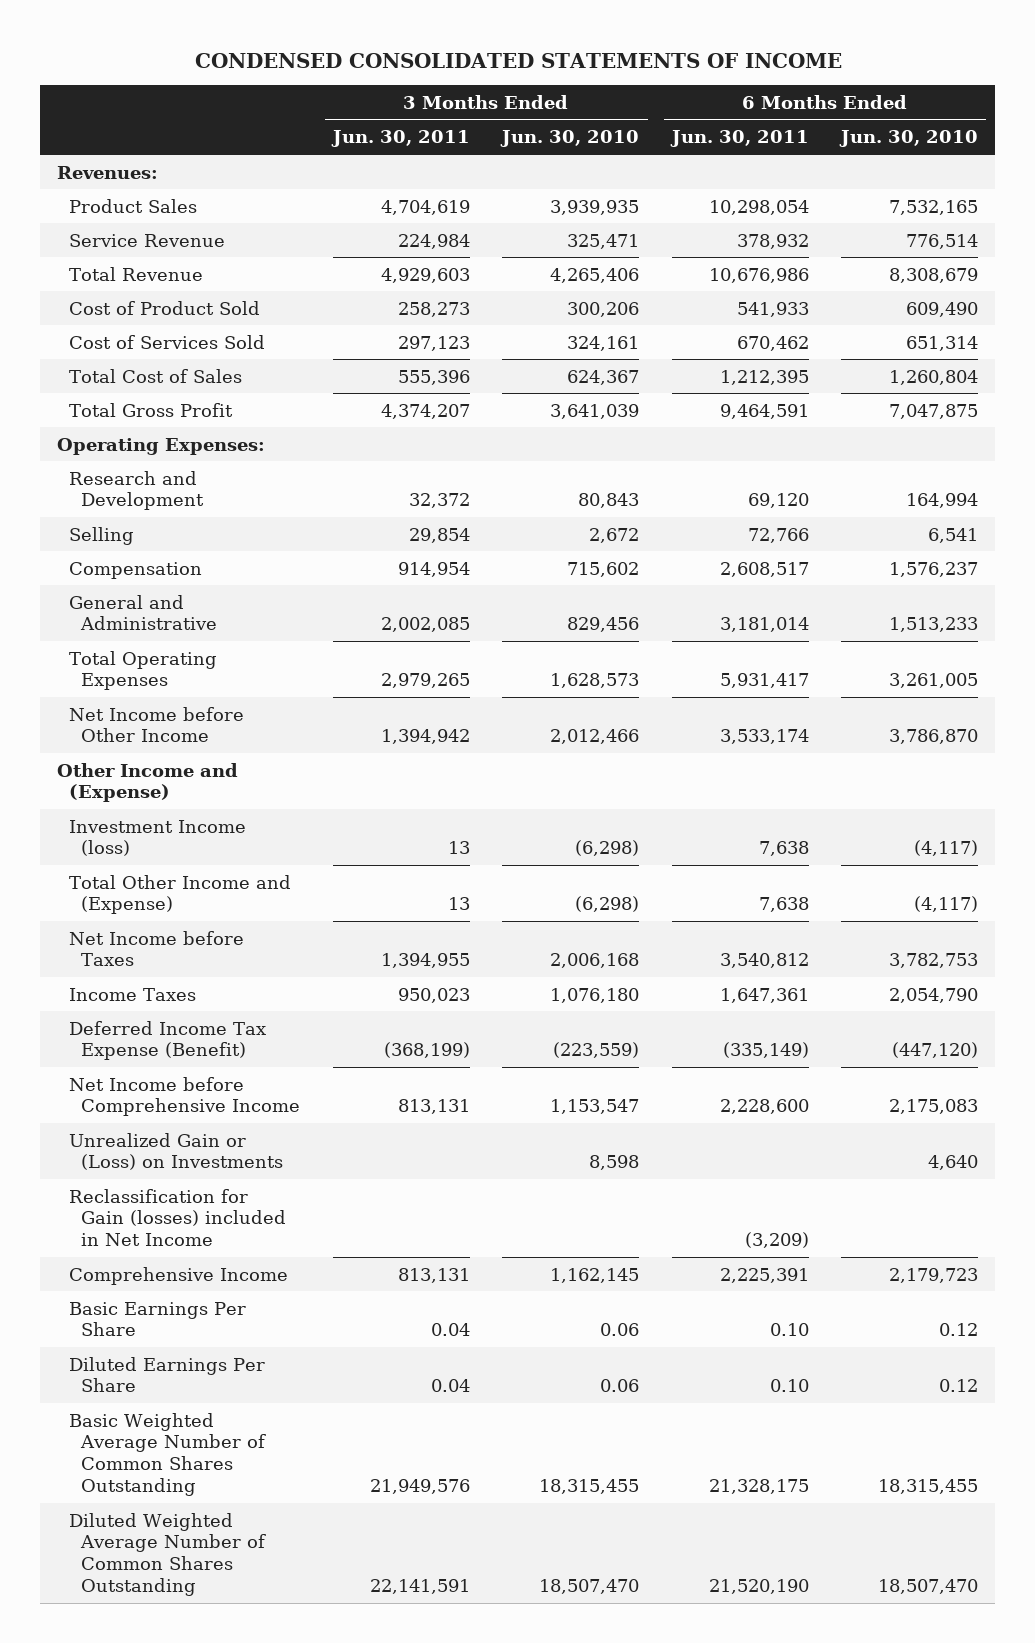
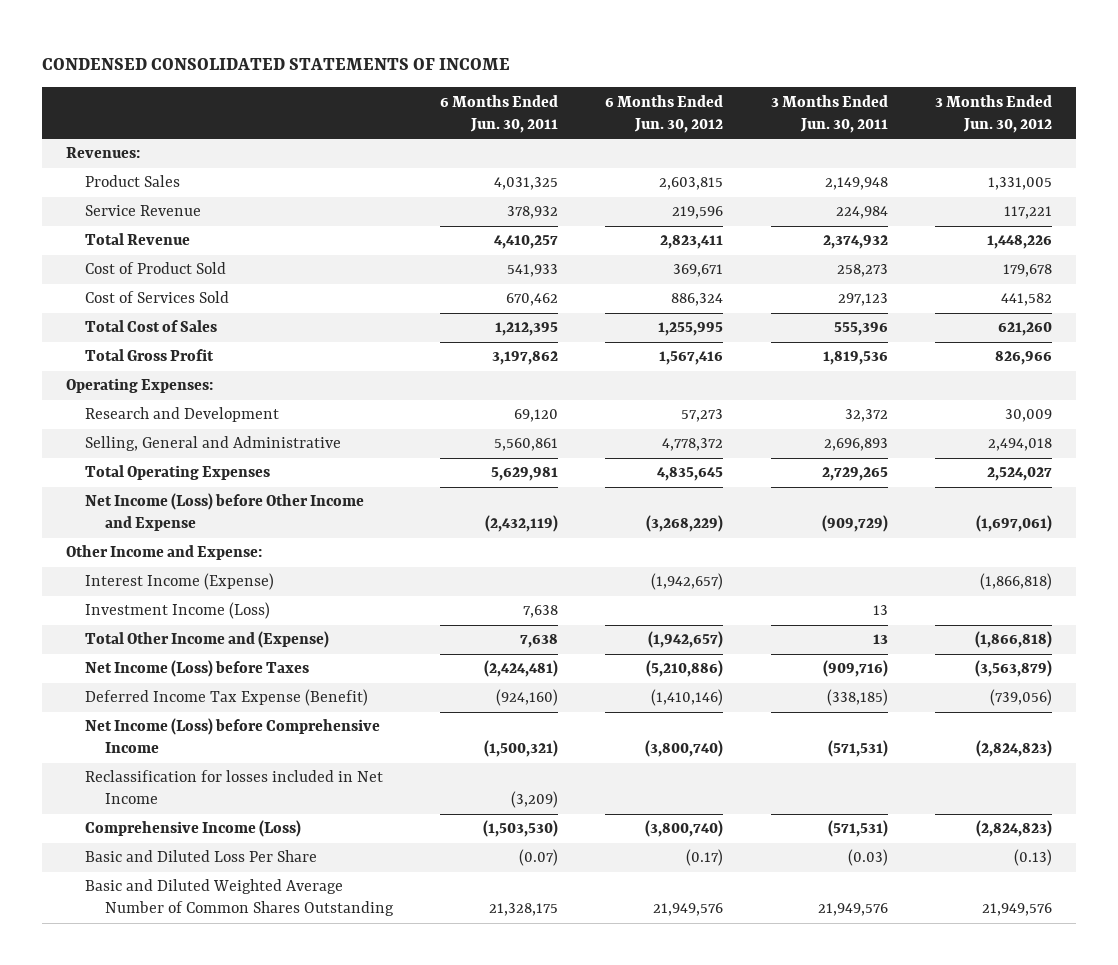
- | 3 Months Ended Jun. 30, 2011 | 3 Months Ended Jun. 30, 2010 | 6 Months Ended Jun. 30, 2011 | 6 Months Ended Jun. 30, 2010
+ | 6 Months Ended Jun. 30, 2011 | 6 Months Ended Jun. 30, 2012 | 3 Months Ended Jun. 30, 2011 | 3 Months Ended Jun. 30, 2012
- Product Sales | 4,704,619 | 3,939,935 | 10,298,054 | 7,532,165
+ Product Sales | 4,031,325 | 2,603,815 | 2,149,948 | 1,331,005
- Total Revenue | 4,929,603 | 4,265,406 | 10,676,986 | 8,308,679
+ Total Revenue | 4,410,257 | 2,823,411 | 2,374,932 | 1,448,226
- Total Gross Profit | 4,374,207 | 3,641,039 | 9,464,591 | 7,047,875
+ Total Gross Profit | 3,197,862 | 1,567,416 | 1,819,536 | 826,966
- Selling | 29,854 | 2,672 | 72,766 | 6,541
- Compensation | 914,954 | 715,602 | 2,608,517 | 1,576,237
- General and Administrative | 2,002,085 | 829,456 | 3,181,014 | 1,513,233
- Total Operating Expenses | 2,979,265 | 1,628,573 | 5,931,417 | 3,261,005
- Net Income before Other Income | 1,394,942 | 2,012,466 | 3,533,174 | 3,786,870
- Other Income and (Expense)
- Investment Income (loss) | 13 | (6,298) | 7,638 | (4,117)
+ Selling, General and Administrative | 5,560,861 | 4,778,372 | 2,696,893 | 2,494,018
+ Total Operating Expenses | 5,629,981 | 4,835,645 | 2,729,265 | 2,524,027
+ Net Income (Loss) before Other Income and Expense | (2,432,119) | (3,268,229) | (909,729) | (1,697,061)
+ Other Income and Expense:
+ Interest Income (Expense) | | (1,942,657) | | (1,866,818)
+ Investment Income (Loss) | 7,638 | | 13 |
- Net Income before Taxes | 1,394,955 | 2,006,168 | 3,540,812 | 3,782,753
- Income Taxes | 950,023 | 1,076,180 | 1,647,361 | 2,054,790
- Deferred Income Tax Expense (Benefit) | (368,199) | (223,559) | (335,149) | (447,120)
- Net Income before Comprehensive Income | 813,131 | 1,153,547 | 2,228,600 | 2,175,083
- Unrealized Gain or (Loss) on Investments | | 8,598 | | 4,640
- Reclassification for Gain (losses) included in Net Income | | | (3,209) |
- Comprehensive Income | 813,131 | 1,162,145 | 2,225,391 | 2,179,723
- Basic Earnings Per Share | 0.04 | 0.06 | 0.10 | 0.12
- Diluted Earnings Per Share | 0.04 | 0.06 | 0.10 | 0.12
- Basic Weighted Average Number of Common Shares Outstanding | 21,949,576 | 18,315,455 | 21,328,175 | 18,315,455
- Diluted Weighted Average Number of Common Shares Outstanding | 22,141,591 | 18,507,470 | 21,520,190 | 18,507,470
+ Net Income (Loss) before Taxes | (2,424,481) | (5,210,886) | (909,716) | (3,563,879)
+ Deferred Income Tax Expense (Benefit) | (924,160) | (1,410,146) | (338,185) | (739,056)
+ Net Income (Loss) before Comprehensive Income | (1,500,321) | (3,800,740) | (571,531) | (2,824,823)
+ Reclassification for losses included in Net Income | (3,209) | | |
+ Comprehensive Income (Loss) | (1,503,530) | (3,800,740) | (571,531) | (2,824,823)
+ Basic and Diluted Loss Per Share | (0.07) | (0.17) | (0.03) | (0.13)
+ Basic and Diluted Weighted Average Number of Common Shares Outstanding | 21,328,175 | 21,949,576 | 21,949,576 | 21,949,576

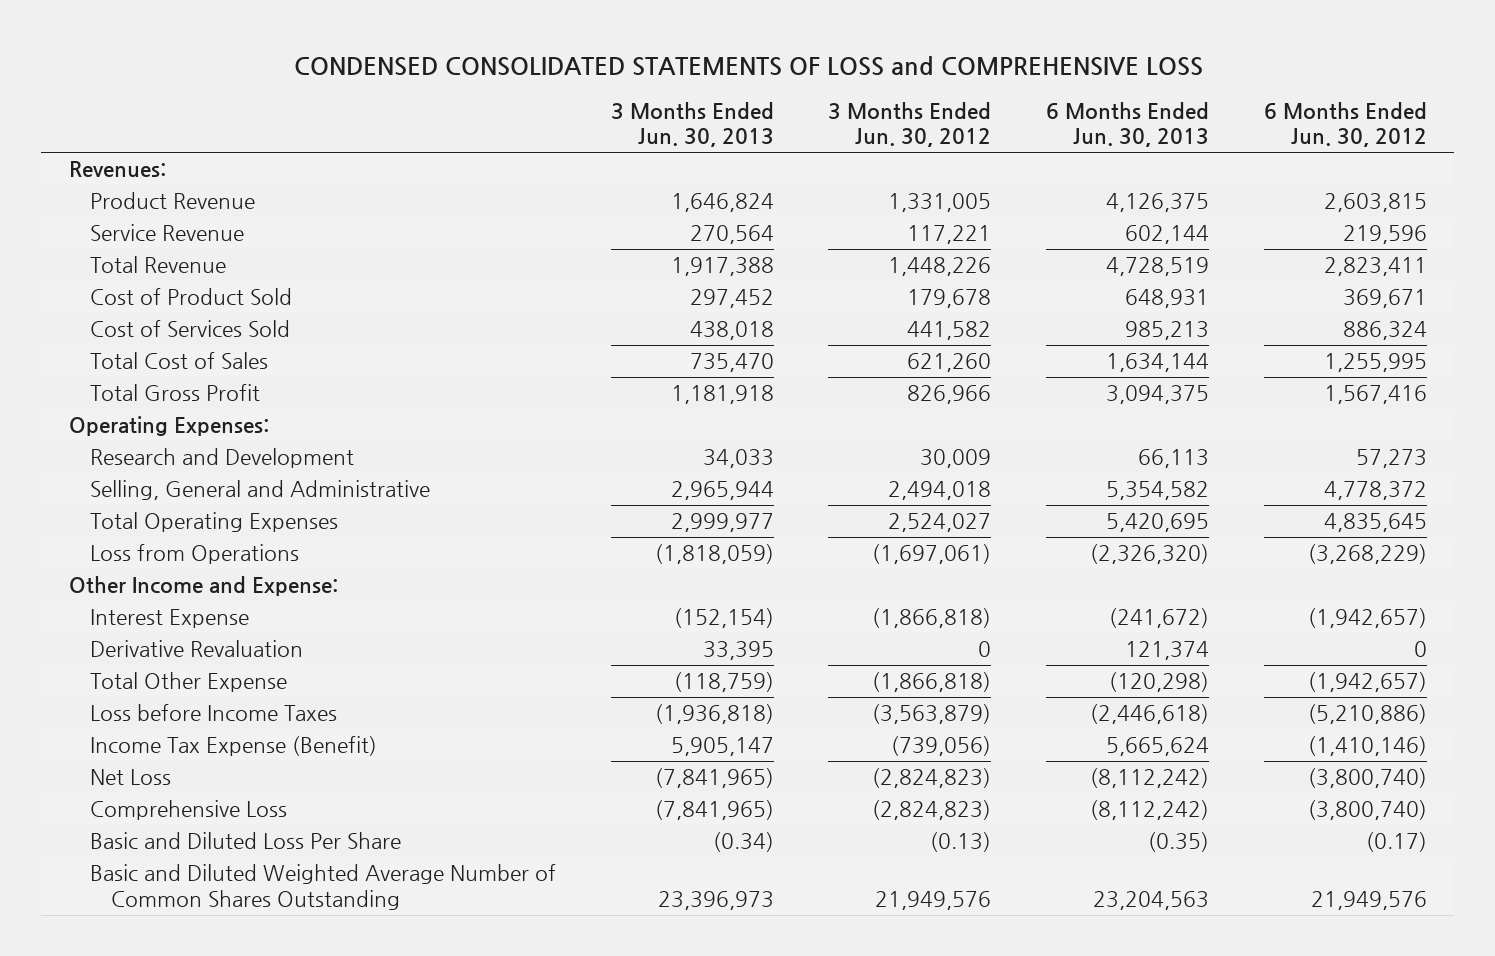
- CONDENSED CONSOLIDATED STATEMENTS OF INCOME
+ CONDENSED CONSOLIDATED STATEMENTS OF LOSS and COMPREHENSIVE LOSS
- | 6 Months Ended Jun. 30, 2011 | 6 Months Ended Jun. 30, 2012 | 3 Months Ended Jun. 30, 2011 | 3 Months Ended Jun. 30, 2012
+ | 3 Months Ended Jun. 30, 2013 | 3 Months Ended Jun. 30, 2012 | 6 Months Ended Jun. 30, 2013 | 6 Months Ended Jun. 30, 2012
- Product Sales | 4,031,325 | 2,603,815 | 2,149,948 | 1,331,005
+ Product Revenue | 1,646,824 | 1,331,005 | 4,126,375 | 2,603,815
- Net Income (Loss) before Other Income and Expense | (2,432,119) | (3,268,229) | (909,729) | (1,697,061)
+ Loss from Operations | (1,818,059) | (1,697,061) | (2,326,320) | (3,268,229)
- Interest Income (Expense) | | (1,942,657) | | (1,866,818)
- Investment Income (Loss) | 7,638 | | 13 |
- Total Other Income and (Expense) | 7,638 | (1,942,657) | 13 | (1,866,818)
- Net Income (Loss) before Taxes | (2,424,481) | (5,210,886) | (909,716) | (3,563,879)
- Deferred Income Tax Expense (Benefit) | (924,160) | (1,410,146) | (338,185) | (739,056)
- Net Income (Loss) before Comprehensive Income | (1,500,321) | (3,800,740) | (571,531) | (2,824,823)
- Reclassification for losses included in Net Income | (3,209) | | |
- Comprehensive Income (Loss) | (1,503,530) | (3,800,740) | (571,531) | (2,824,823)
+ Interest Expense | (152,154) | (1,866,818) | (241,672) | (1,942,657)
+ Derivative Revaluation | 33,395 | 0 | 121,374 | 0
+ Total Other Expense | (118,759) | (1,866,818) | (120,298) | (1,942,657)
+ Loss before Income Taxes | (1,936,818) | (3,563,879) | (2,446,618) | (5,210,886)
+ Income Tax Expense (Benefit) | 5,905,147 | (739,056) | 5,665,624 | (1,410,146)
+ Net Loss | (7,841,965) | (2,824,823) | (8,112,242) | (3,800,740)
+ Comprehensive Loss | (7,841,965) | (2,824,823) | (8,112,242) | (3,800,740)

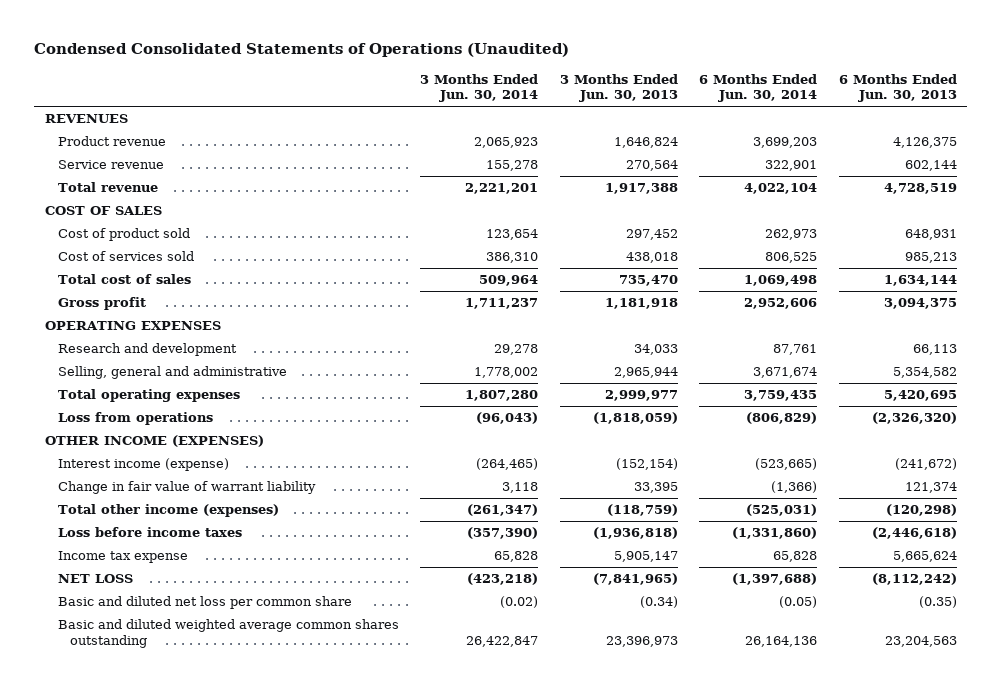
- CONDENSED CONSOLIDATED STATEMENTS OF LOSS and COMPREHENSIVE LOSS
+ Condensed Consolidated Statements of Operations (Unaudited)
- | 3 Months Ended Jun. 30, 2013 | 3 Months Ended Jun. 30, 2012 | 6 Months Ended Jun. 30, 2013 | 6 Months Ended Jun. 30, 2012
+ | 3 Months Ended Jun. 30, 2014 | 3 Months Ended Jun. 30, 2013 | 6 Months Ended Jun. 30, 2014 | 6 Months Ended Jun. 30, 2013
- Revenues:
- Product Revenue | 1,646,824 | 1,331,005 | 4,126,375 | 2,603,815
- Service Revenue | 270,564 | 117,221 | 602,144 | 219,596
- Total Revenue | 1,917,388 | 1,448,226 | 4,728,519 | 2,823,411
- Cost of Product Sold | 297,452 | 179,678 | 648,931 | 369,671
- Cost of Services Sold | 438,018 | 441,582 | 985,213 | 886,324
- Total Cost of Sales | 735,470 | 621,260 | 1,634,144 | 1,255,995
- Total Gross Profit | 1,181,918 | 826,966 | 3,094,375 | 1,567,416
- Operating Expenses:
- Research and Development | 34,033 | 30,009 | 66,113 | 57,273
- Selling, General and Administrative | 2,965,944 | 2,494,018 | 5,354,582 | 4,778,372
- Total Operating Expenses | 2,999,977 | 2,524,027 | 5,420,695 | 4,835,645
- Loss from Operations | (1,818,059) | (1,697,061) | (2,326,320) | (3,268,229)
- Other Income and Expense:
- Interest Expense | (152,154) | (1,866,818) | (241,672) | (1,942,657)
- Derivative Revaluation | 33,395 | 0 | 121,374 | 0
- Total Other Expense | (118,759) | (1,866,818) | (120,298) | (1,942,657)
- Loss before Income Taxes | (1,936,818) | (3,563,879) | (2,446,618) | (5,210,886)
- Income Tax Expense (Benefit) | 5,905,147 | (739,056) | 5,665,624 | (1,410,146)
- Net Loss | (7,841,965) | (2,824,823) | (8,112,242) | (3,800,740)
- Comprehensive Loss | (7,841,965) | (2,824,823) | (8,112,242) | (3,800,740)
- Basic and Diluted Loss Per Share | (0.34) | (0.13) | (0.35) | (0.17)
- Basic and Diluted Weighted Average Number of Common Shares Outstanding | 23,396,973 | 21,949,576 | 23,204,563 | 21,949,576
+ REVENUES
+ Product revenue | 2,065,923 | 1,646,824 | 3,699,203 | 4,126,375
+ Service revenue | 155,278 | 270,564 | 322,901 | 602,144
+ Total revenue | 2,221,201 | 1,917,388 | 4,022,104 | 4,728,519
+ COST OF SALES
+ Cost of product sold | 123,654 | 297,452 | 262,973 | 648,931
+ Cost of services sold | 386,310 | 438,018 | 806,525 | 985,213
+ Total cost of sales | 509,964 | 735,470 | 1,069,498 | 1,634,144
+ Gross profit | 1,711,237 | 1,181,918 | 2,952,606 | 3,094,375
+ OPERATING EXPENSES
+ Research and development | 29,278 | 34,033 | 87,761 | 66,113
+ Selling, general and administrative | 1,778,002 | 2,965,944 | 3,671,674 | 5,354,582
+ Total operating expenses | 1,807,280 | 2,999,977 | 3,759,435 | 5,420,695
+ Loss from operations | (96,043) | (1,818,059) | (806,829) | (2,326,320)
+ OTHER INCOME (EXPENSES)
+ Interest income (expense) | (264,465) | (152,154) | (523,665) | (241,672)
+ Change in fair value of warrant liability | 3,118 | 33,395 | (1,366) | 121,374
+ Total other income (expenses) | (261,347) | (118,759) | (525,031) | (120,298)
+ Loss before income taxes | (357,390) | (1,936,818) | (1,331,860) | (2,446,618)
+ Income tax expense | 65,828 | 5,905,147 | 65,828 | 5,665,624
+ NET LOSS | (423,218) | (7,841,965) | (1,397,688) | (8,112,242)
+ Basic and diluted net loss per common share | (0.02) | (0.34) | (0.05) | (0.35)
+ Basic and diluted weighted average common shares outstanding | 26,422,847 | 23,396,973 | 26,164,136 | 23,204,563

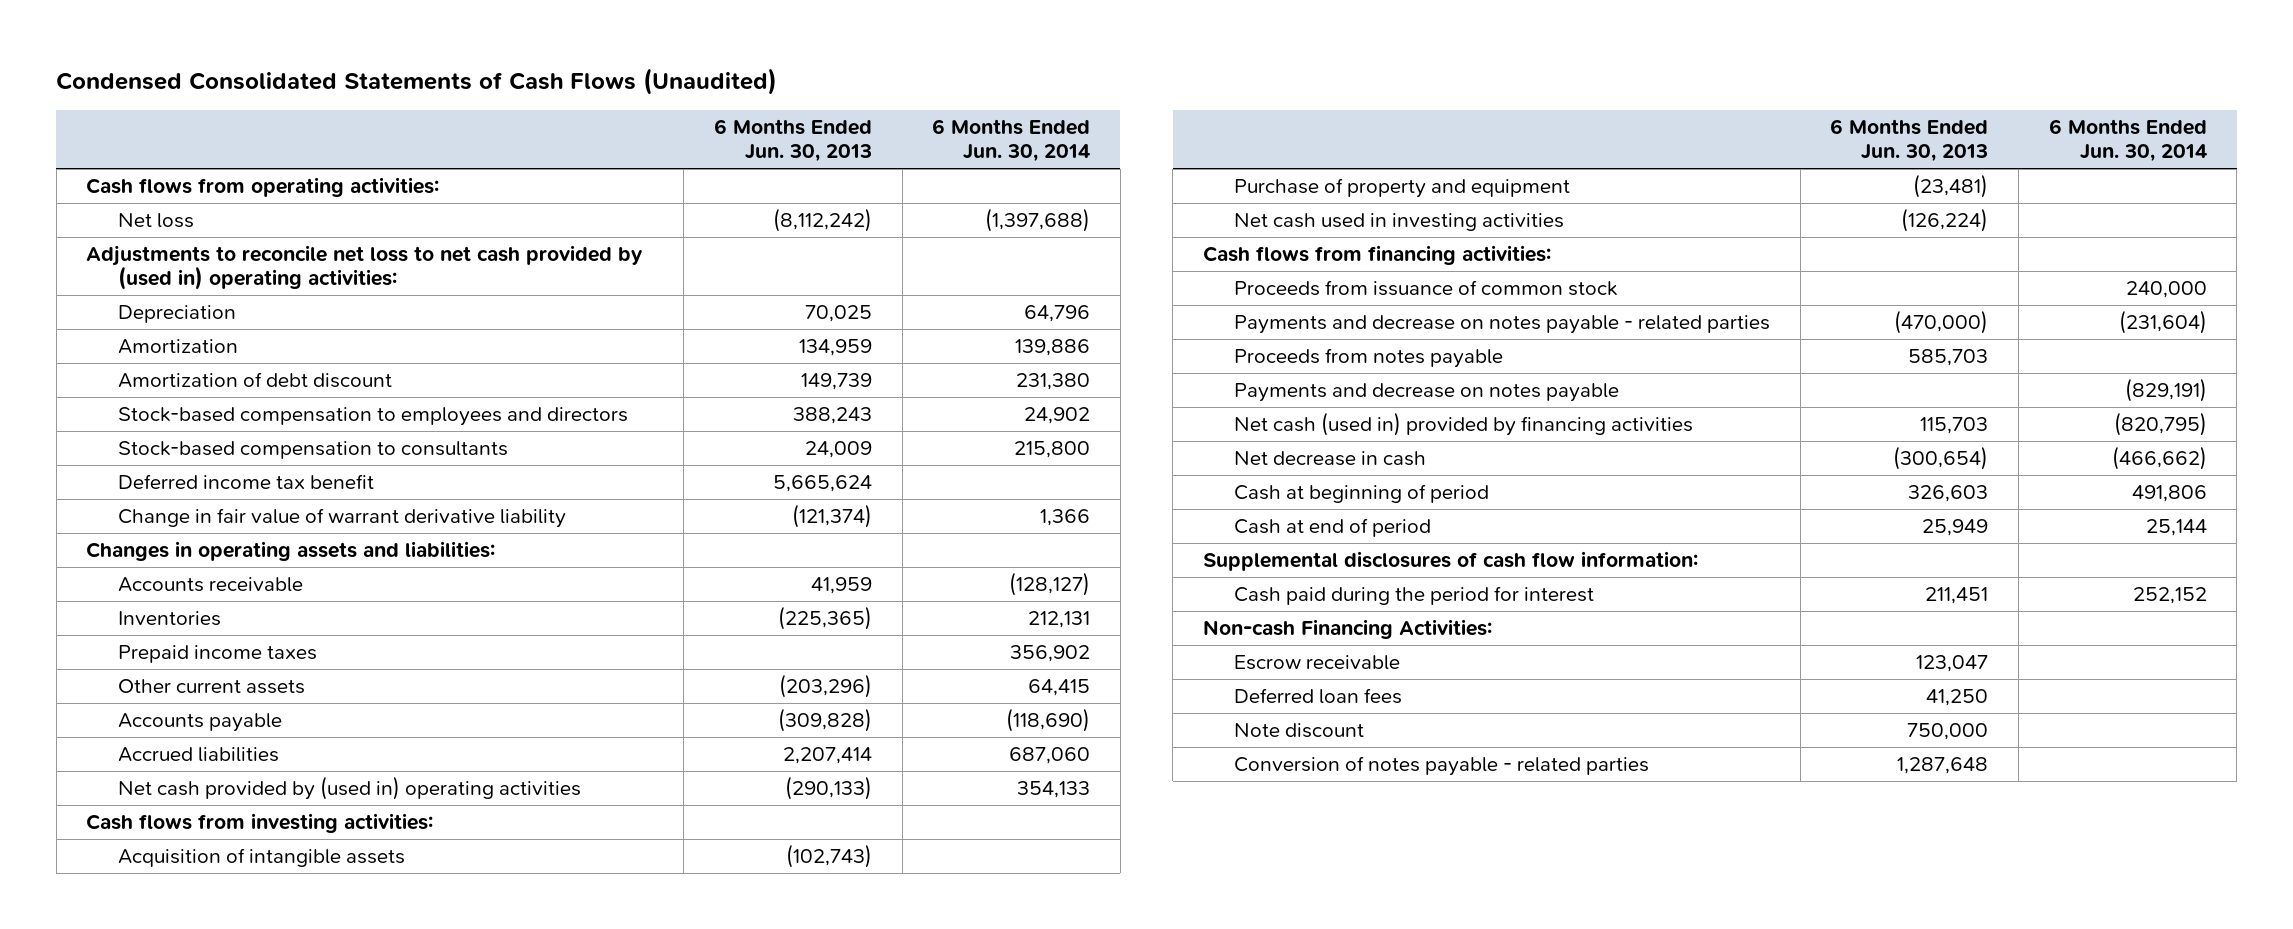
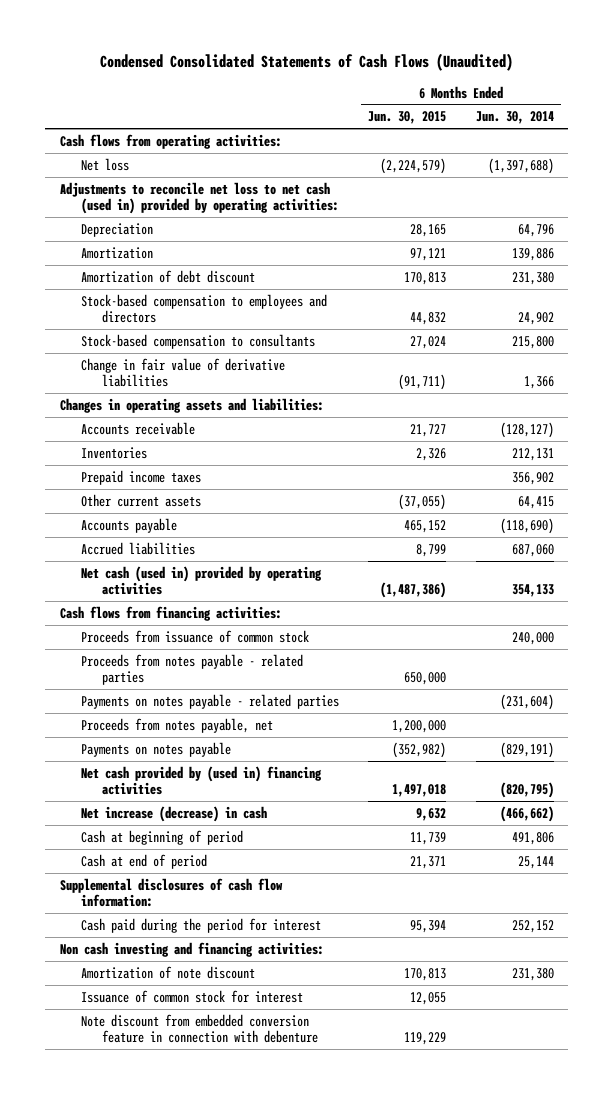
- | 6 Months Ended Jun. 30, 2013 | 6 Months Ended Jun. 30, 2014
+ | 6 Months Ended Jun. 30, 2015 | 6 Months Ended Jun. 30, 2014
- Adjustments to reconcile net loss to net cash provided by (used in) operating activities:
+ Adjustments to reconcile net loss to net cash (used in) provided by operating activities:
- Deferred income tax benefit | 5,665,624 |
- Change in fair value of warrant derivative liability | (121,374) | 1,366
+ Change in fair value of derivative liabilities | (91,711) | 1,366
- Net cash provided by (used in) operating activities | (290,133) | 354,133
- Cash flows from investing activities:
- Acquisition of intangible assets | (102,743) |
- Purchase of property and equipment | (23,481) |
- Net cash used in investing activities | (126,224) |
+ Net cash (used in) provided by operating activities | (1,487,386) | 354,133
- Payments and decrease on notes payable - related parties | (470,000) | (231,604)
- Proceeds from notes payable | 585,703 |
- Payments and decrease on notes payable | | (829,191)
- Net cash (used in) provided by financing activities | 115,703 | (820,795)
- Net decrease in cash | (300,654) | (466,662)
+ Proceeds from notes payable - related parties | 650,000 |
+ Payments on notes payable - related parties | | (231,604)
+ Proceeds from notes payable, net | 1,200,000 |
+ Payments on notes payable | (352,982) | (829,191)
+ Net cash provided by (used in) financing activities | 1,497,018 | (820,795)
+ Net increase (decrease) in cash | 9,632 | (466,662)
- Non-cash Financing Activities:
- Escrow receivable | 123,047 |
- Deferred loan fees | 41,250 |
- Note discount | 750,000 |
- Conversion of notes payable - related parties | 1,287,648 |
+ Non cash investing and financing activities:
+ Amortization of note discount | 170,813 | 231,380
+ Issuance of common stock for interest | 12,055 |
+ Note discount from embedded conversion feature in connection with debenture | 119,229 |

